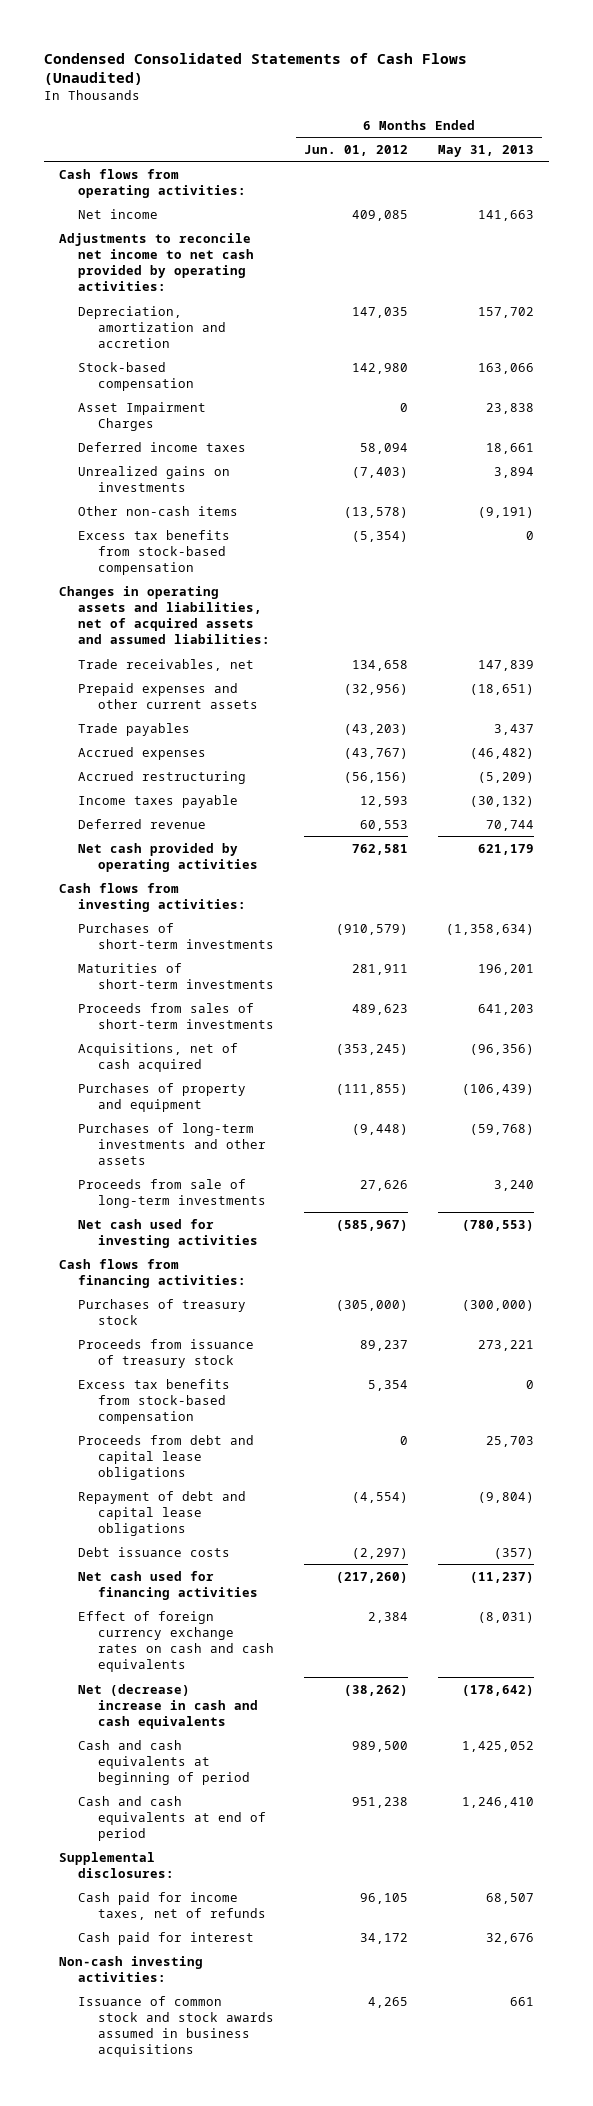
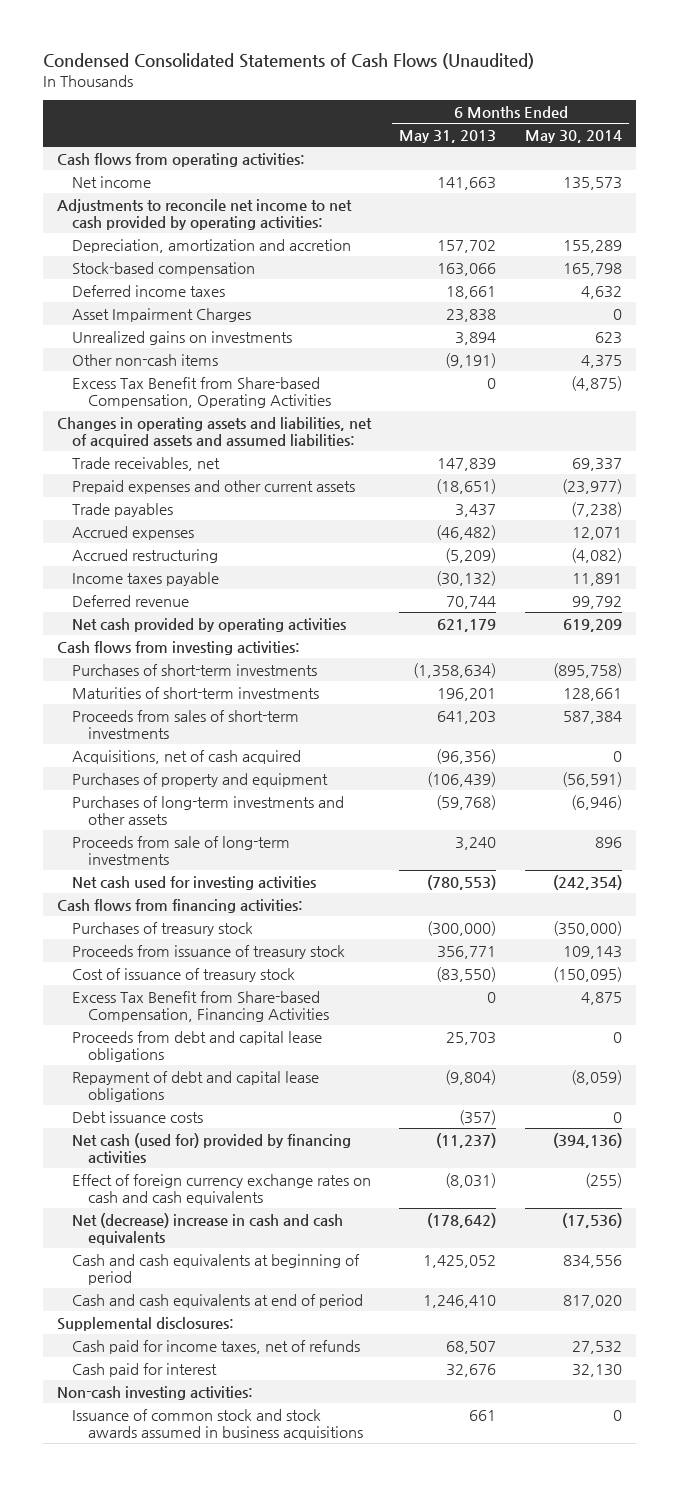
- | 6 Months Ended Jun. 01, 2012 | 6 Months Ended May 31, 2013
+ | 6 Months Ended May 31, 2013 | 6 Months Ended May 30, 2014
moved down: Asset Impairment Charges | 23,838 | 0
- Excess tax benefits from stock-based compensation | (5,354) | 0
+ Excess Tax Benefit from Share-based Compensation, Operating Activities | 0 | (4,875)
- Proceeds from issuance of treasury stock | 89,237 | 273,221
- Excess tax benefits from stock-based compensation | 5,354 | 0
+ Proceeds from issuance of treasury stock | 356,771 | 109,143
+ Cost of issuance of treasury stock | (83,550) | (150,095)
+ Excess Tax Benefit from Share-based Compensation, Financing Activities | 0 | 4,875
- Net cash used for financing activities | (217,260) | (11,237)
+ Net cash (used for) provided by financing activities | (11,237) | (394,136)

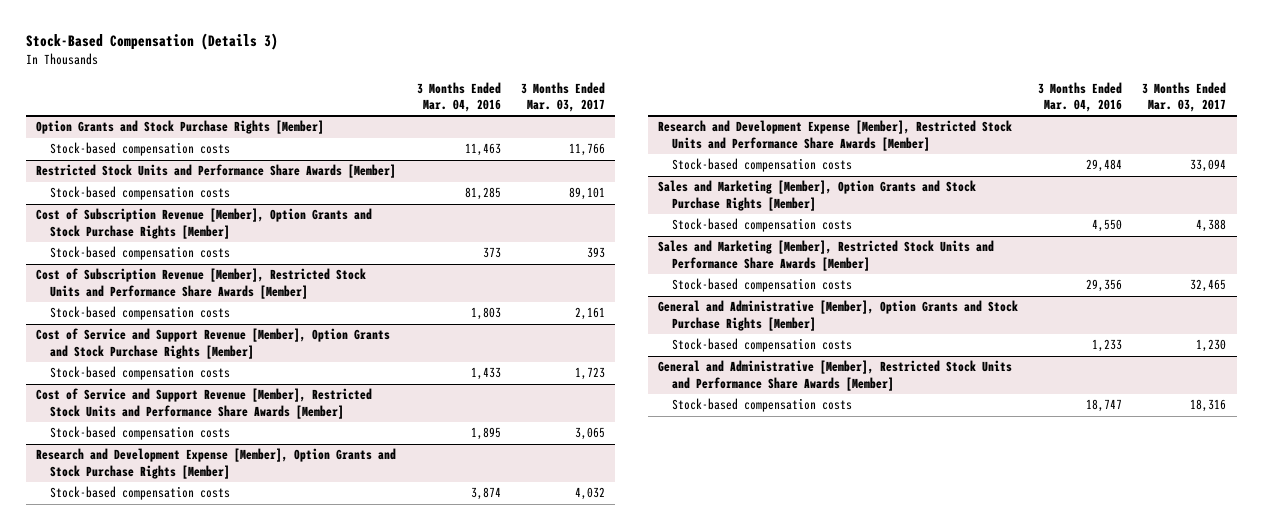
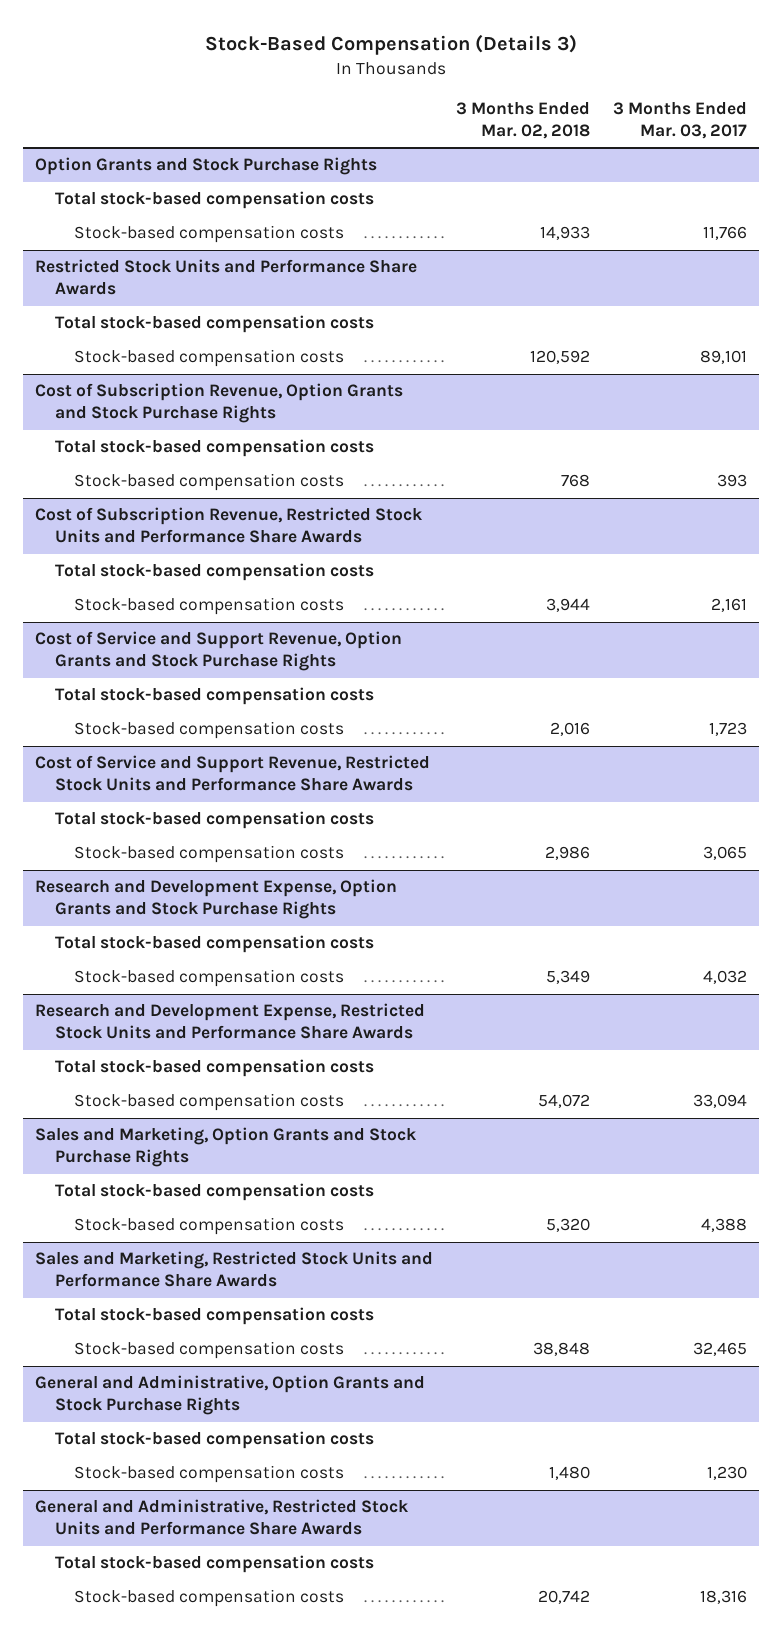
- | 3 Months Ended Mar. 04, 2016 | 3 Months Ended Mar. 03, 2017
+ | 3 Months Ended Mar. 02, 2018 | 3 Months Ended Mar. 03, 2017
- Option Grants and Stock Purchase Rights [Member]
+ Option Grants and Stock Purchase Rights
+ Total stock-based compensation costs
- Restricted Stock Units and Performance Share Awards [Member]
+ Restricted Stock Units and Performance Share Awards
+ Total stock-based compensation costs
- Cost of Subscription Revenue [Member], Option Grants and Stock Purchase Rights [Member]
+ Cost of Subscription Revenue, Option Grants and Stock Purchase Rights
+ Total stock-based compensation costs
- Cost of Subscription Revenue [Member], Restricted Stock Units and Performance Share Awards [Member]
+ Cost of Subscription Revenue, Restricted Stock Units and Performance Share Awards
+ Total stock-based compensation costs
- Cost of Service and Support Revenue [Member], Option Grants and Stock Purchase Rights [Member]
+ Cost of Service and Support Revenue, Option Grants and Stock Purchase Rights
+ Total stock-based compensation costs
- Cost of Service and Support Revenue [Member], Restricted Stock Units and Performance Share Awards [Member]
+ Cost of Service and Support Revenue, Restricted Stock Units and Performance Share Awards
+ Total stock-based compensation costs
- Research and Development Expense [Member], Option Grants and Stock Purchase Rights [Member]
+ Research and Development Expense, Option Grants and Stock Purchase Rights
+ Total stock-based compensation costs
- Research and Development Expense [Member], Restricted Stock Units and Performance Share Awards [Member]
+ Research and Development Expense, Restricted Stock Units and Performance Share Awards
+ Total stock-based compensation costs
- Sales and Marketing [Member], Option Grants and Stock Purchase Rights [Member]
+ Sales and Marketing, Option Grants and Stock Purchase Rights
+ Total stock-based compensation costs
- Sales and Marketing [Member], Restricted Stock Units and Performance Share Awards [Member]
+ Sales and Marketing, Restricted Stock Units and Performance Share Awards
+ Total stock-based compensation costs
- General and Administrative [Member], Option Grants and Stock Purchase Rights [Member]
+ General and Administrative, Option Grants and Stock Purchase Rights
+ Total stock-based compensation costs
- General and Administrative [Member], Restricted Stock Units and Performance Share Awards [Member]
+ General and Administrative, Restricted Stock Units and Performance Share Awards
+ Total stock-based compensation costs

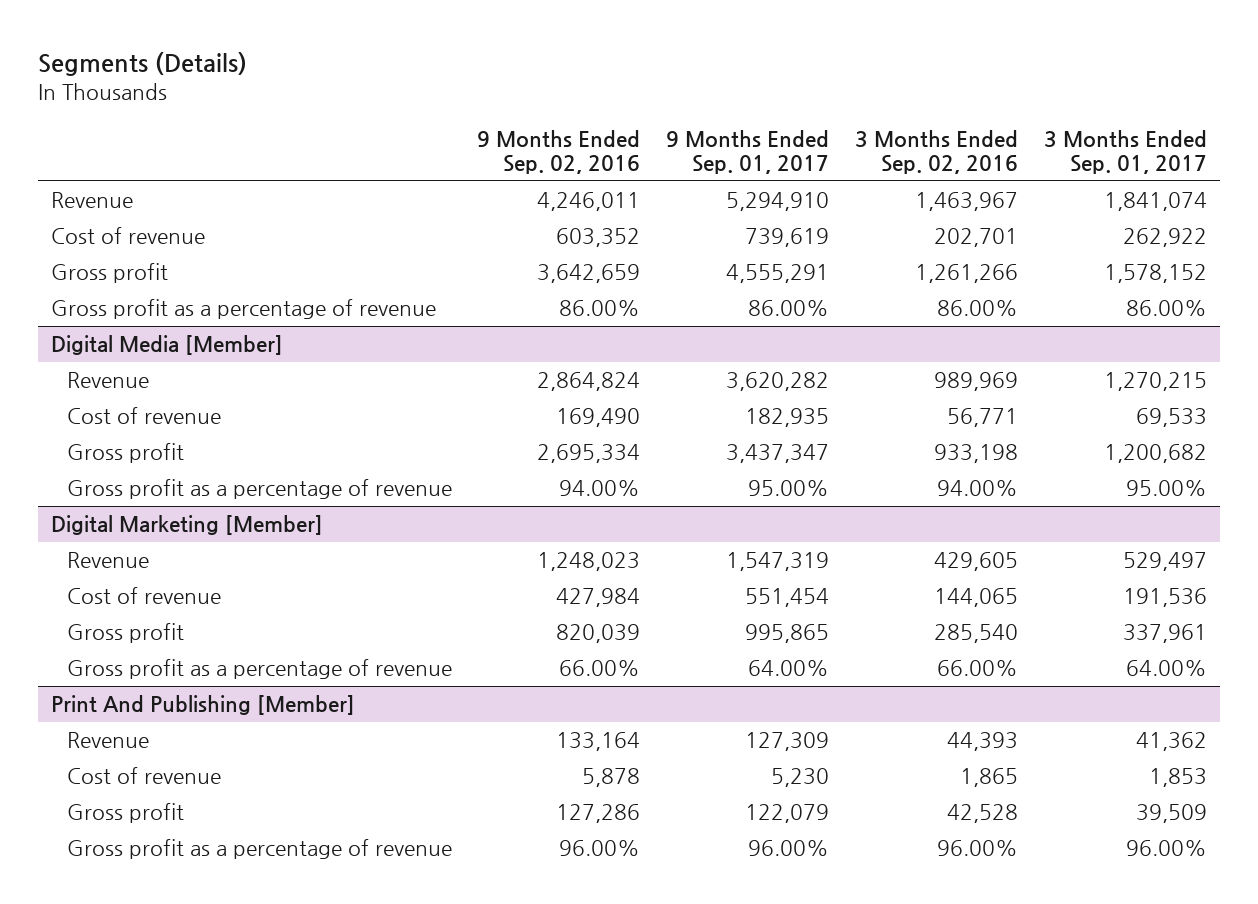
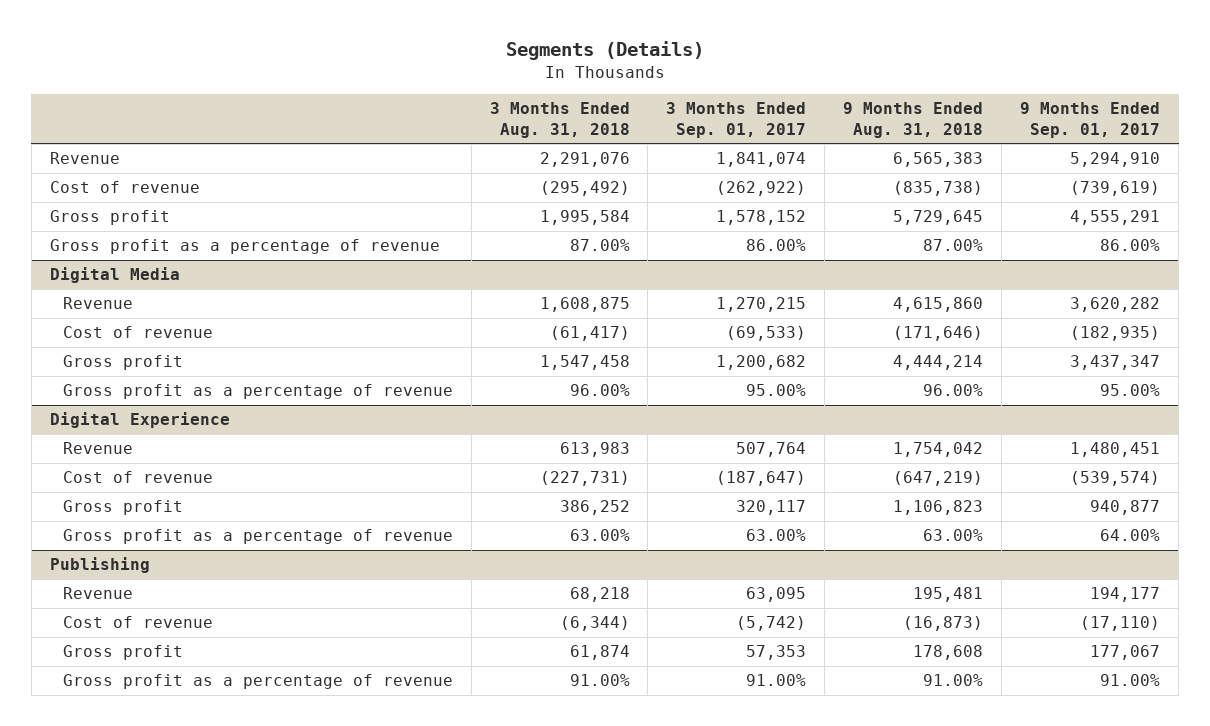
- | 9 Months Ended Sep. 02, 2016 | 9 Months Ended Sep. 01, 2017 | 3 Months Ended Sep. 02, 2016 | 3 Months Ended Sep. 01, 2017
+ | 3 Months Ended Aug. 31, 2018 | 3 Months Ended Sep. 01, 2017 | 9 Months Ended Aug. 31, 2018 | 9 Months Ended Sep. 01, 2017
- Cost of revenue | 603,352 | 739,619 | 202,701 | 262,922
+ Cost of revenue | (295,492) | (262,922) | (835,738) | (739,619)
- Digital Media [Member]
+ Digital Media
- Cost of revenue | 169,490 | 182,935 | 56,771 | 69,533
+ Cost of revenue | (61,417) | (69,533) | (171,646) | (182,935)
- Digital Marketing [Member]
- Revenue | 1,248,023 | 1,547,319 | 429,605 | 529,497
- Cost of revenue | 427,984 | 551,454 | 144,065 | 191,536
- Gross profit | 820,039 | 995,865 | 285,540 | 337,961
- Gross profit as a percentage of revenue | 66.00% | 64.00% | 66.00% | 64.00%
- Print And Publishing [Member]
- Revenue | 133,164 | 127,309 | 44,393 | 41,362
- Cost of revenue | 5,878 | 5,230 | 1,865 | 1,853
- Gross profit | 127,286 | 122,079 | 42,528 | 39,509
- Gross profit as a percentage of revenue | 96.00% | 96.00% | 96.00% | 96.00%
+ Digital Experience
+ Revenue | 613,983 | 507,764 | 1,754,042 | 1,480,451
+ Cost of revenue | (227,731) | (187,647) | (647,219) | (539,574)
+ Gross profit | 386,252 | 320,117 | 1,106,823 | 940,877
+ Gross profit as a percentage of revenue | 63.00% | 63.00% | 63.00% | 64.00%
+ Publishing
+ Revenue | 68,218 | 63,095 | 195,481 | 194,177
+ Cost of revenue | (6,344) | (5,742) | (16,873) | (17,110)
+ Gross profit | 61,874 | 57,353 | 178,608 | 177,067
+ Gross profit as a percentage of revenue | 91.00% | 91.00% | 91.00% | 91.00%

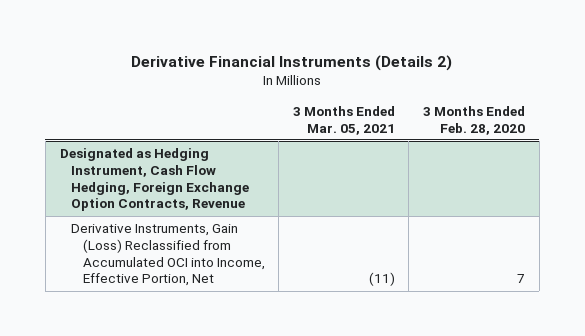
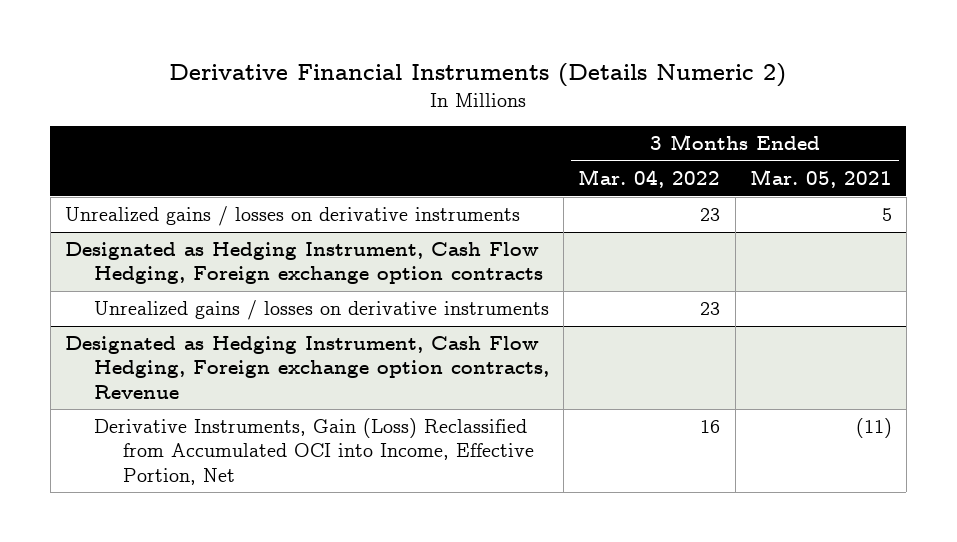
- Derivative Financial Instruments (Details 2)
+ Derivative Financial Instruments (Details Numeric 2)
- | 3 Months Ended Mar. 05, 2021 | 3 Months Ended Feb. 28, 2020
+ | 3 Months Ended Mar. 04, 2022 | 3 Months Ended Mar. 05, 2021
- Designated as Hedging Instrument, Cash Flow Hedging, Foreign Exchange Option Contracts, Revenue
+ Unrealized gains / losses on derivative instruments | 23 | 5
+ Designated as Hedging Instrument, Cash Flow Hedging, Foreign exchange option contracts
+ Unrealized gains / losses on derivative instruments | 23 |
+ Designated as Hedging Instrument, Cash Flow Hedging, Foreign exchange option contracts, Revenue

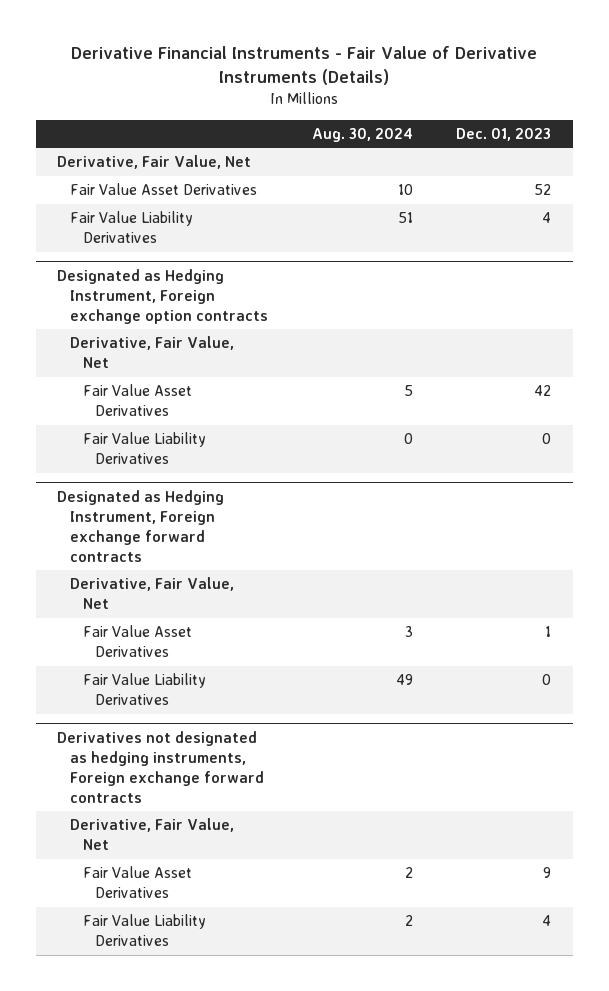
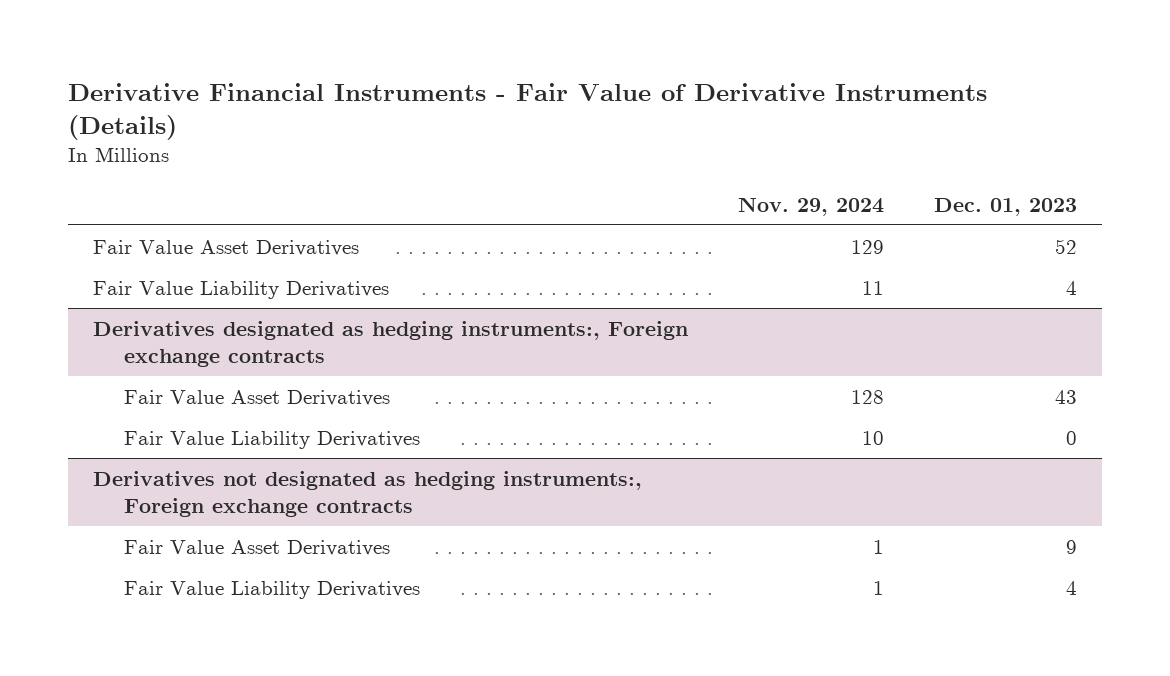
- | Aug. 30, 2024 | Dec. 01, 2023
+ | Nov. 29, 2024 | Dec. 01, 2023
- Derivative, Fair Value, Net
- Designated as Hedging Instrument, Foreign exchange option contracts
- Derivative, Fair Value, Net
- Fair Value Asset Derivatives | 5 | 42
- Fair Value Liability Derivatives | 0 | 0
- Designated as Hedging Instrument, Foreign exchange forward contracts
- Derivative, Fair Value, Net
- Fair Value Asset Derivatives | 3 | 1
+ Derivatives designated as hedging instruments:, Foreign exchange contracts
+ Fair Value Asset Derivatives | 128 | 43
- Derivatives not designated as hedging instruments, Foreign exchange forward contracts
- Derivative, Fair Value, Net
+ Derivatives not designated as hedging instruments:, Foreign exchange contracts

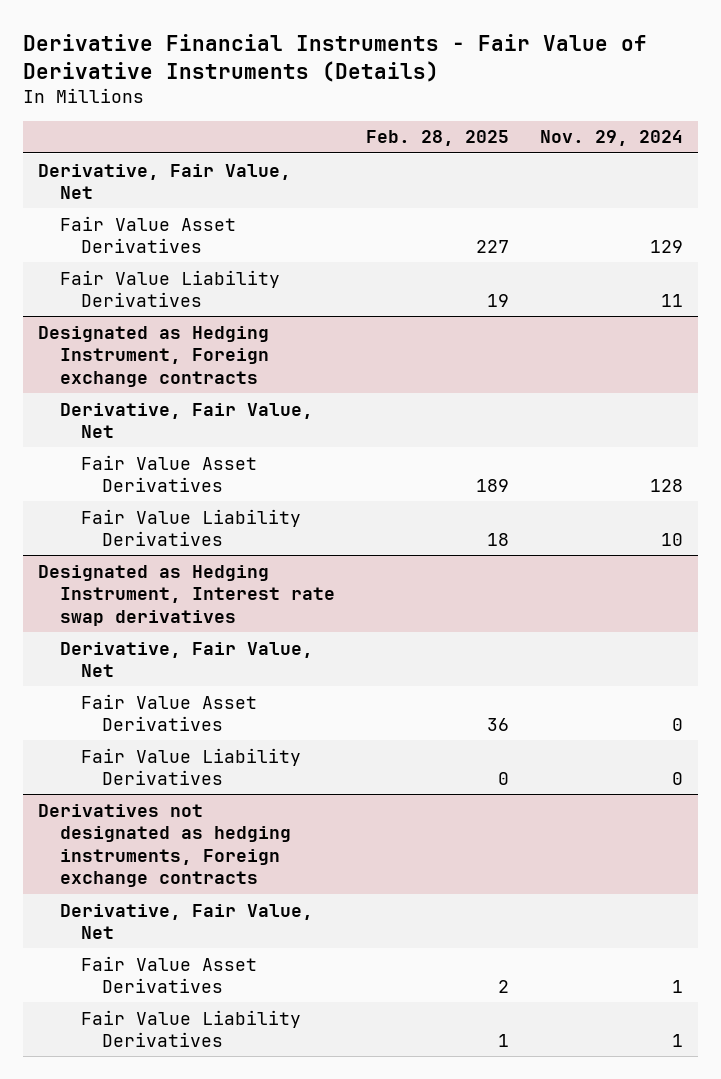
- | Nov. 29, 2024 | Dec. 01, 2023
+ | Feb. 28, 2025 | Nov. 29, 2024
+ Derivative, Fair Value, Net
- Derivatives designated as hedging instruments:, Foreign exchange contracts
+ Designated as Hedging Instrument, Foreign exchange contracts
+ Derivative, Fair Value, Net
- Derivatives not designated as hedging instruments:, Foreign exchange contracts
+ Designated as Hedging Instrument, Interest rate swap derivatives
+ Derivative, Fair Value, Net
+ Fair Value Asset Derivatives | 36 | 0
+ Fair Value Liability Derivatives | 0 | 0
+ Derivatives not designated as hedging instruments, Foreign exchange contracts
+ Derivative, Fair Value, Net

